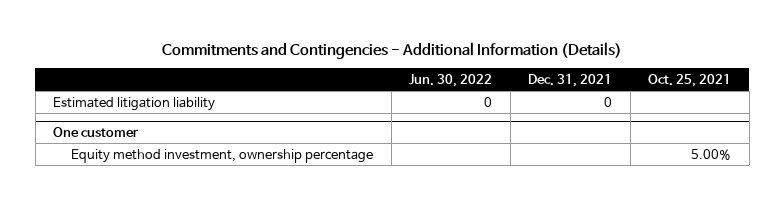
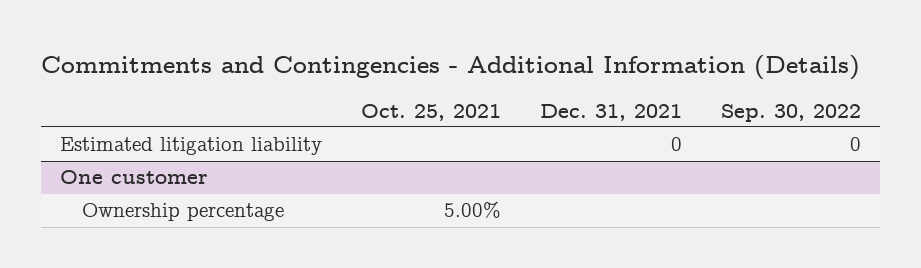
- | Jun. 30, 2022 | Dec. 31, 2021 | Oct. 25, 2021
+ | Oct. 25, 2021 | Dec. 31, 2021 | Sep. 30, 2022
@ One customer
- Equity method investment, ownership percentage | | | 5.00%
+ Ownership percentage | 5.00% | |

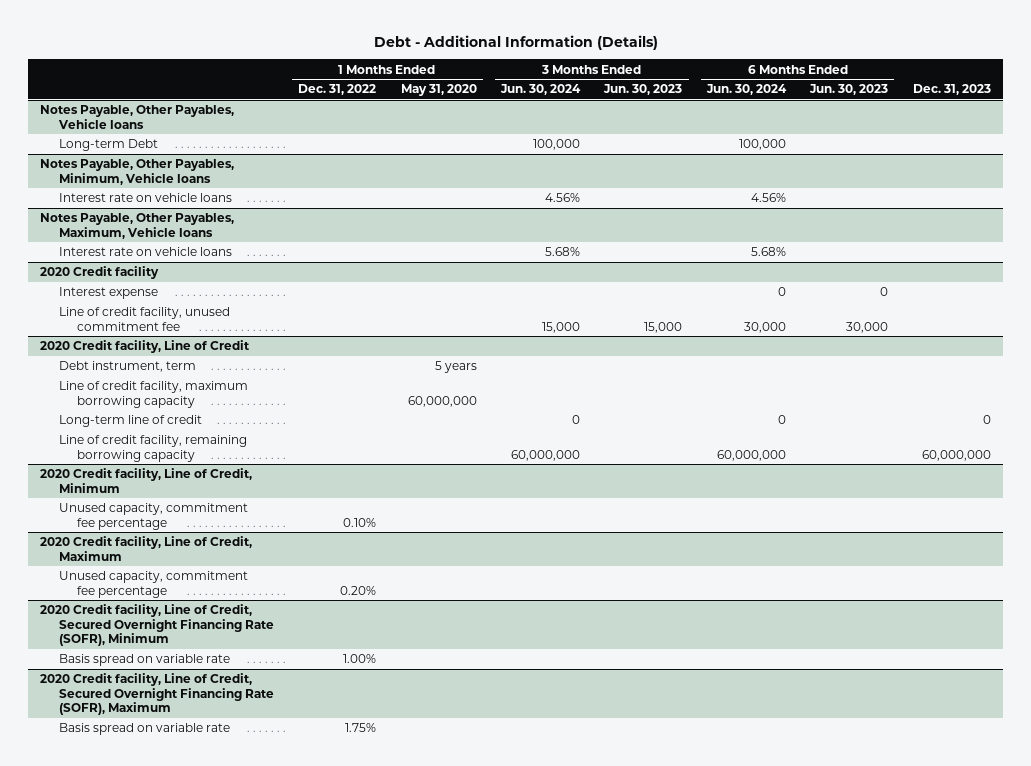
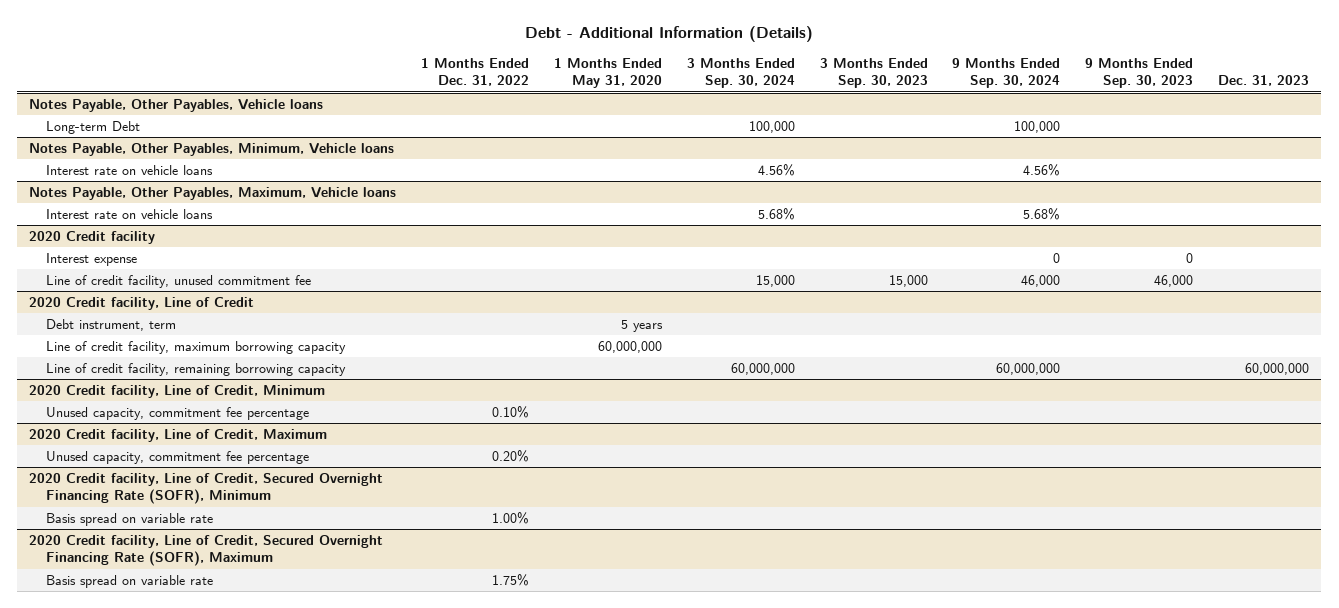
- | 1 Months Ended Dec. 31, 2022 | 1 Months Ended May 31, 2020 | 3 Months Ended Jun. 30, 2024 | 3 Months Ended Jun. 30, 2023 | 6 Months Ended Jun. 30, 2024 | 6 Months Ended Jun. 30, 2023 | Dec. 31, 2023
+ | 1 Months Ended Dec. 31, 2022 | 1 Months Ended May 31, 2020 | 3 Months Ended Sep. 30, 2024 | 3 Months Ended Sep. 30, 2023 | 9 Months Ended Sep. 30, 2024 | 9 Months Ended Sep. 30, 2023 | Dec. 31, 2023
@ 2020 Credit facility, Line of Credit
- Long-term line of credit | | | 0 | | 0 | | 0

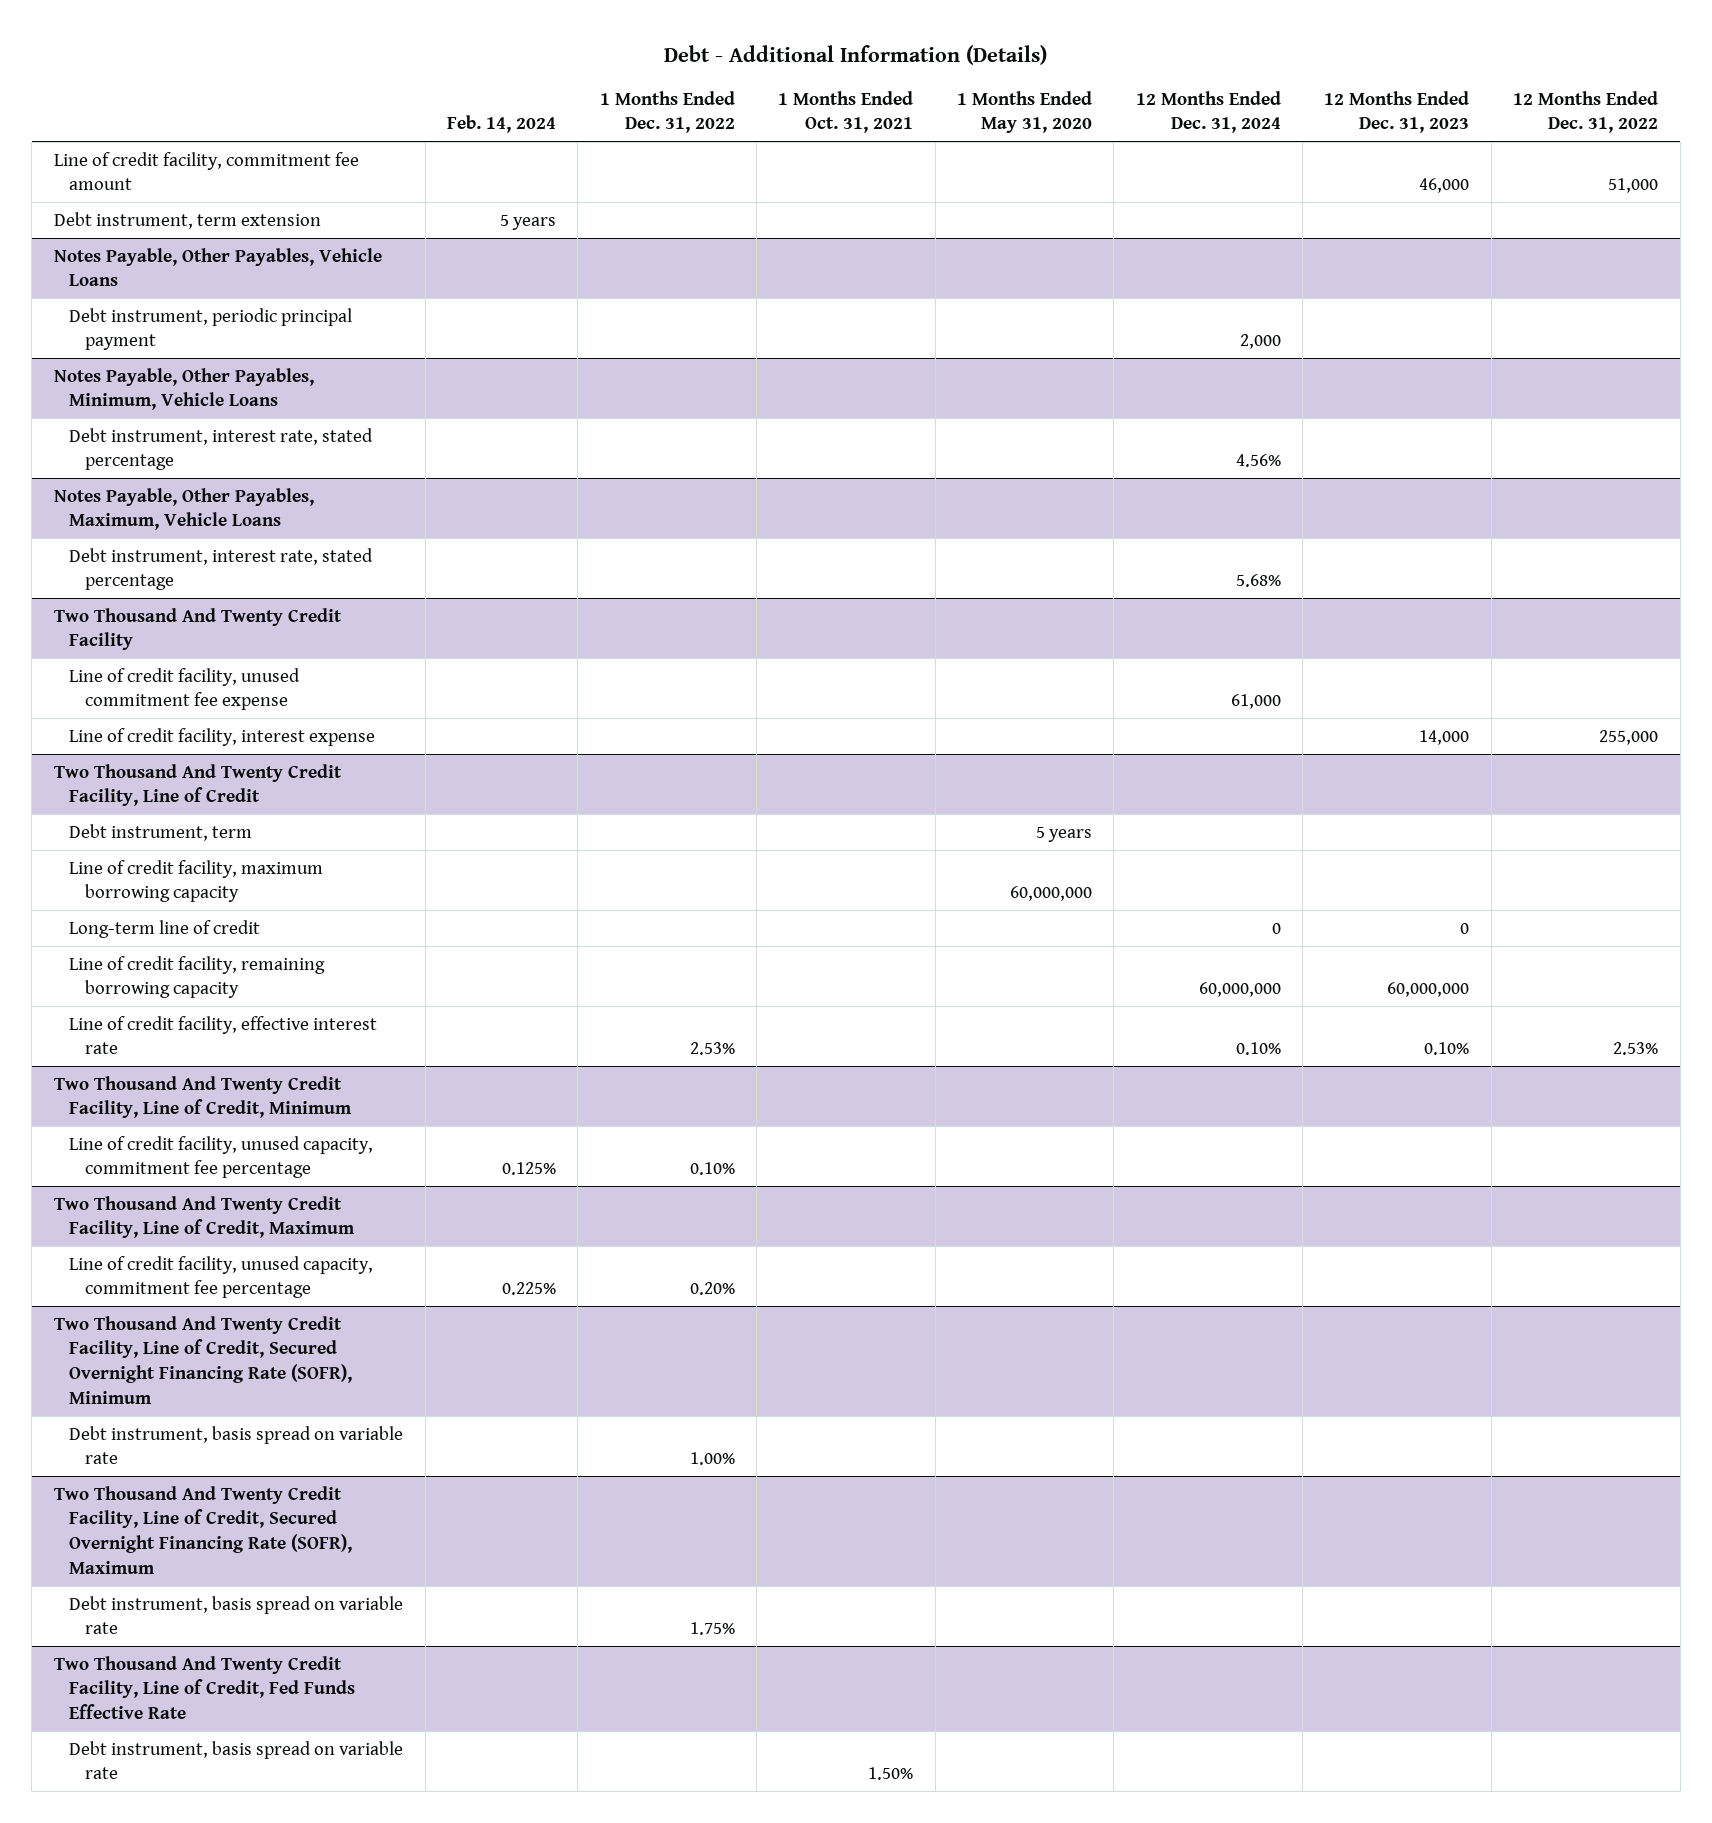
- | 1 Months Ended Dec. 31, 2022 | 1 Months Ended May 31, 2020 | 3 Months Ended Sep. 30, 2024 | 3 Months Ended Sep. 30, 2023 | 9 Months Ended Sep. 30, 2024 | 9 Months Ended Sep. 30, 2023 | Dec. 31, 2023
+ | Feb. 14, 2024 | 1 Months Ended Dec. 31, 2022 | 1 Months Ended Oct. 31, 2021 | 1 Months Ended May 31, 2020 | 12 Months Ended Dec. 31, 2024 | 12 Months Ended Dec. 31, 2023 | 12 Months Ended Dec. 31, 2022
- Notes Payable, Other Payables, Vehicle loans
- Long-term Debt | | | 100,000 | | 100,000 | |
- Notes Payable, Other Payables, Minimum, Vehicle loans
- Interest rate on vehicle loans | | | 4.56% | | 4.56% | |
- Notes Payable, Other Payables, Maximum, Vehicle loans
- Interest rate on vehicle loans | | | 5.68% | | 5.68% | |
- 2020 Credit facility
- Interest expense | | | | | 0 | 0 |
- Line of credit facility, unused commitment fee | | | 15,000 | 15,000 | 46,000 | 46,000 |
- 2020 Credit facility, Line of Credit
+ Line of credit facility, commitment fee amount | | | | | | 46,000 | 51,000
+ Debt instrument, term extension | 5 years | | | | | |
+ Notes Payable, Other Payables, Vehicle Loans
+ Debt instrument, periodic principal payment | | | | | 2,000 | |
+ Notes Payable, Other Payables, Minimum, Vehicle Loans
+ Debt instrument, interest rate, stated percentage | | | | | 4.56% | |
+ Notes Payable, Other Payables, Maximum, Vehicle Loans
+ Debt instrument, interest rate, stated percentage | | | | | 5.68% | |
+ Two Thousand And Twenty Credit Facility
+ Line of credit facility, unused commitment fee expense | | | | | 61,000 | |
+ Line of credit facility, interest expense | | | | | | 14,000 | 255,000
+ Two Thousand And Twenty Credit Facility, Line of Credit
+ Long-term line of credit | | | | | 0 | 0 |
- 2020 Credit facility, Line of Credit, Minimum
- Unused capacity, commitment fee percentage | 0.10% | | | | | |
- 2020 Credit facility, Line of Credit, Maximum
- Unused capacity, commitment fee percentage | 0.20% | | | | | |
- 2020 Credit facility, Line of Credit, Secured Overnight Financing Rate (SOFR), Minimum
- Basis spread on variable rate | 1.00% | | | | | |
- 2020 Credit facility, Line of Credit, Secured Overnight Financing Rate (SOFR), Maximum
- Basis spread on variable rate | 1.75% | | | | | |
+ Line of credit facility, effective interest rate | | 2.53% | | | 0.10% | 0.10% | 2.53%
+ Two Thousand And Twenty Credit Facility, Line of Credit, Minimum
+ Line of credit facility, unused capacity, commitment fee percentage | 0.125% | 0.10% | | | | |
+ Two Thousand And Twenty Credit Facility, Line of Credit, Maximum
+ Line of credit facility, unused capacity, commitment fee percentage | 0.225% | 0.20% | | | | |
+ Two Thousand And Twenty Credit Facility, Line of Credit, Secured Overnight Financing Rate (SOFR), Minimum
+ Debt instrument, basis spread on variable rate | | 1.00% | | | | |
+ Two Thousand And Twenty Credit Facility, Line of Credit, Secured Overnight Financing Rate (SOFR), Maximum
+ Debt instrument, basis spread on variable rate | | 1.75% | | | | |
+ Two Thousand And Twenty Credit Facility, Line of Credit, Fed Funds Effective Rate
+ Debt instrument, basis spread on variable rate | | | 1.50% | | | |

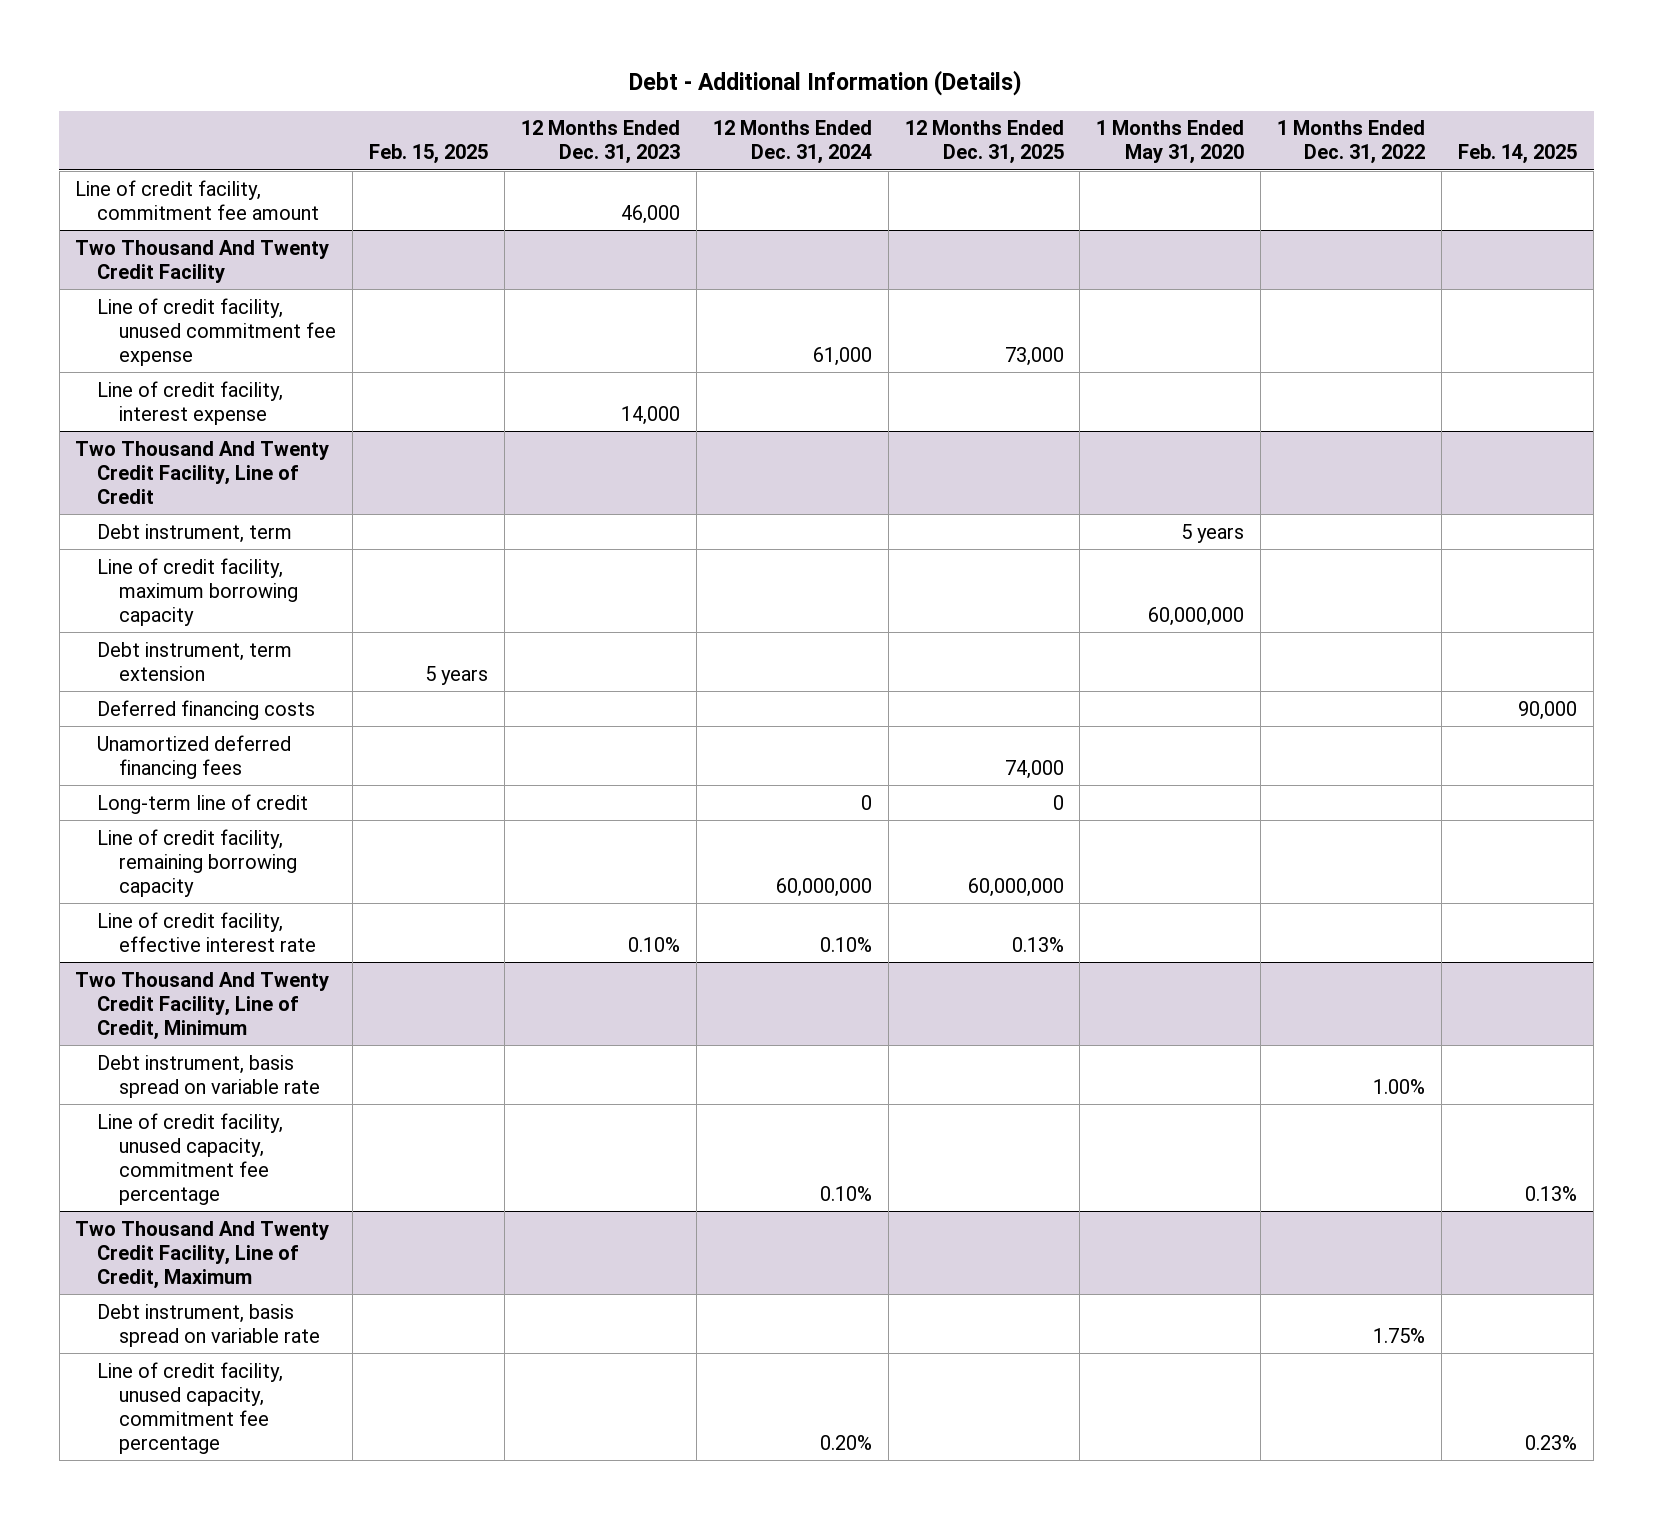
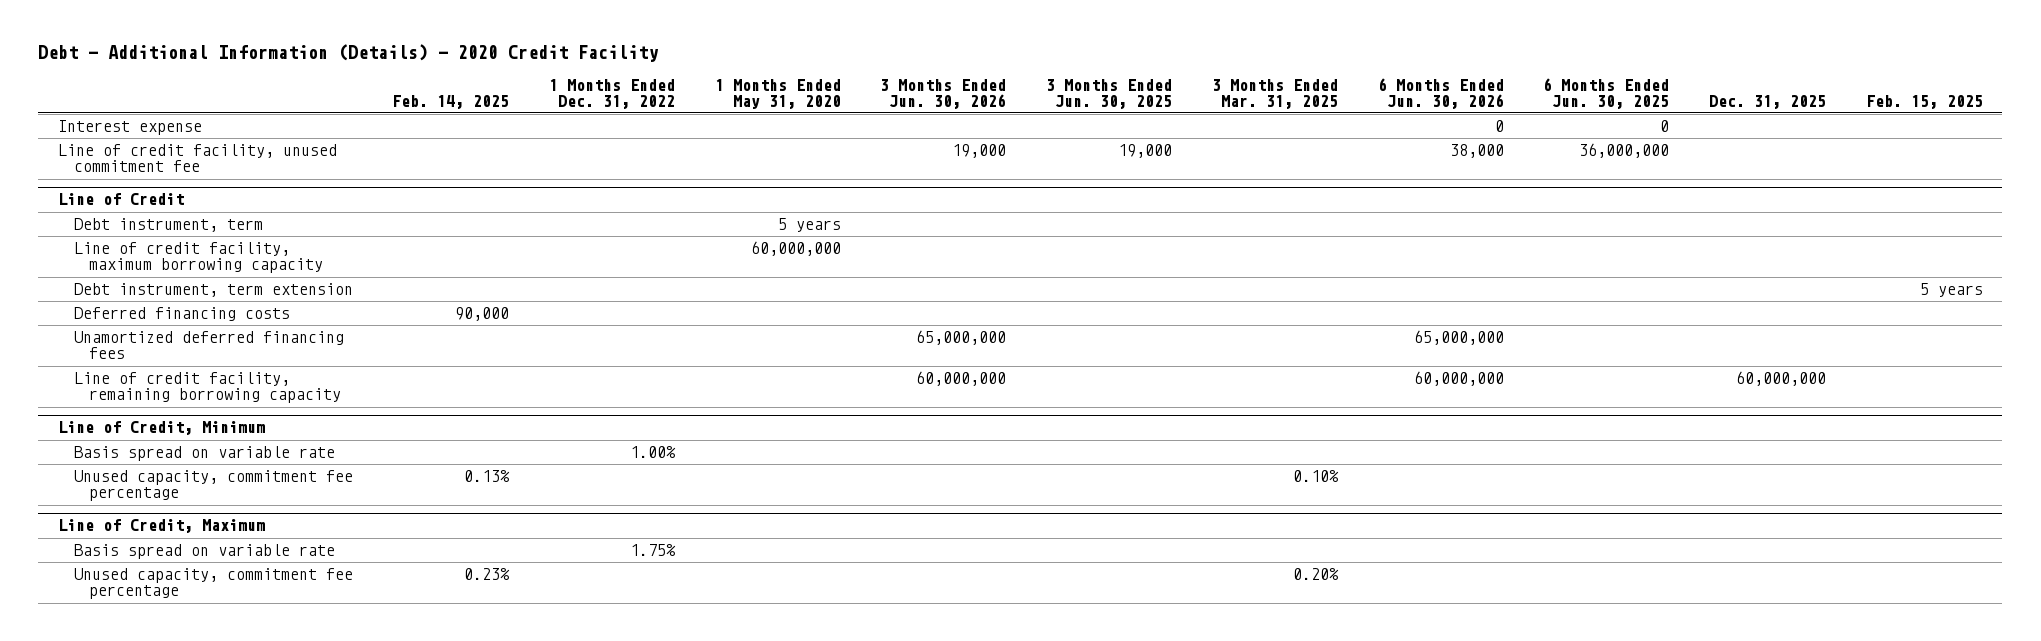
- Debt - Additional Information (Details)
+ Debt - Additional Information (Details) - 2020 Credit Facility
- | Feb. 15, 2025 | 12 Months Ended Dec. 31, 2023 | 12 Months Ended Dec. 31, 2024 | 12 Months Ended Dec. 31, 2025 | 1 Months Ended May 31, 2020 | 1 Months Ended Dec. 31, 2022 | Feb. 14, 2025
+ | Feb. 14, 2025 | 1 Months Ended Dec. 31, 2022 | 1 Months Ended May 31, 2020 | 3 Months Ended Jun. 30, 2026 | 3 Months Ended Jun. 30, 2025 | 3 Months Ended Mar. 31, 2025 | 6 Months Ended Jun. 30, 2026 | 6 Months Ended Jun. 30, 2025 | Dec. 31, 2025 | Feb. 15, 2025
- Line of credit facility, commitment fee amount | | 46,000 | | | | |
- Two Thousand And Twenty Credit Facility
- Line of credit facility, unused commitment fee expense | | | 61,000 | 73,000 | | |
- Line of credit facility, interest expense | | 14,000 | | | | |
- Two Thousand And Twenty Credit Facility, Line of Credit
- Debt instrument, term | | | | | 5 years | |
- Line of credit facility, maximum borrowing capacity | | | | | 60,000,000 | |
- Debt instrument, term extension | 5 years | | | | | |
- Deferred financing costs | | | | | | | 90,000
- Unamortized deferred financing fees | | | | 74,000 | | |
- Long-term line of credit | | | 0 | 0 | | |
- Line of credit facility, remaining borrowing capacity | | | 60,000,000 | 60,000,000 | | |
- Line of credit facility, effective interest rate | | 0.10% | 0.10% | 0.13% | | |
- Two Thousand And Twenty Credit Facility, Line of Credit, Minimum
- Debt instrument, basis spread on variable rate | | | | | | 1.00% |
- Line of credit facility, unused capacity, commitment fee percentage | | | 0.10% | | | | 0.13%
- Two Thousand And Twenty Credit Facility, Line of Credit, Maximum
- Debt instrument, basis spread on variable rate | | | | | | 1.75% |
- Line of credit facility, unused capacity, commitment fee percentage | | | 0.20% | | | | 0.23%
+ Interest expense | | | | | | | 0 | 0 | |
+ Line of credit facility, unused commitment fee | | | | 19,000 | 19,000 | | 38,000 | 36,000,000 | |
+ Line of Credit
+ Debt instrument, term | | | 5 years | | | | | | |
+ Line of credit facility, maximum borrowing capacity | | | 60,000,000 | | | | | | |
+ Debt instrument, term extension | | | | | | | | | | 5 years
+ Deferred financing costs | 90,000 | | | | | | | | |
+ Unamortized deferred financing fees | | | | 65,000,000 | | | 65,000,000 | | |
+ Line of credit facility, remaining borrowing capacity | | | | 60,000,000 | | | 60,000,000 | | 60,000,000 |
+ Line of Credit, Minimum
+ Basis spread on variable rate | | 1.00% | | | | | | | |
+ Unused capacity, commitment fee percentage | 0.13% | | | | | 0.10% | | | |
+ Line of Credit, Maximum
+ Basis spread on variable rate | | 1.75% | | | | | | | |
+ Unused capacity, commitment fee percentage | 0.23% | | | | | 0.20% | | | |

